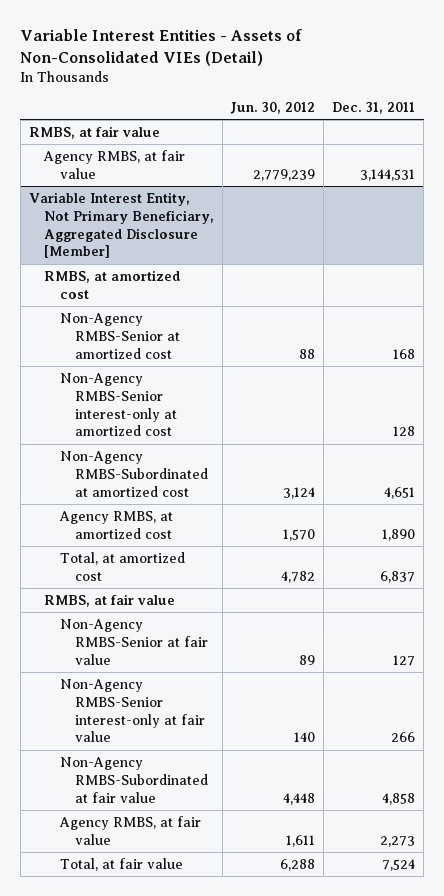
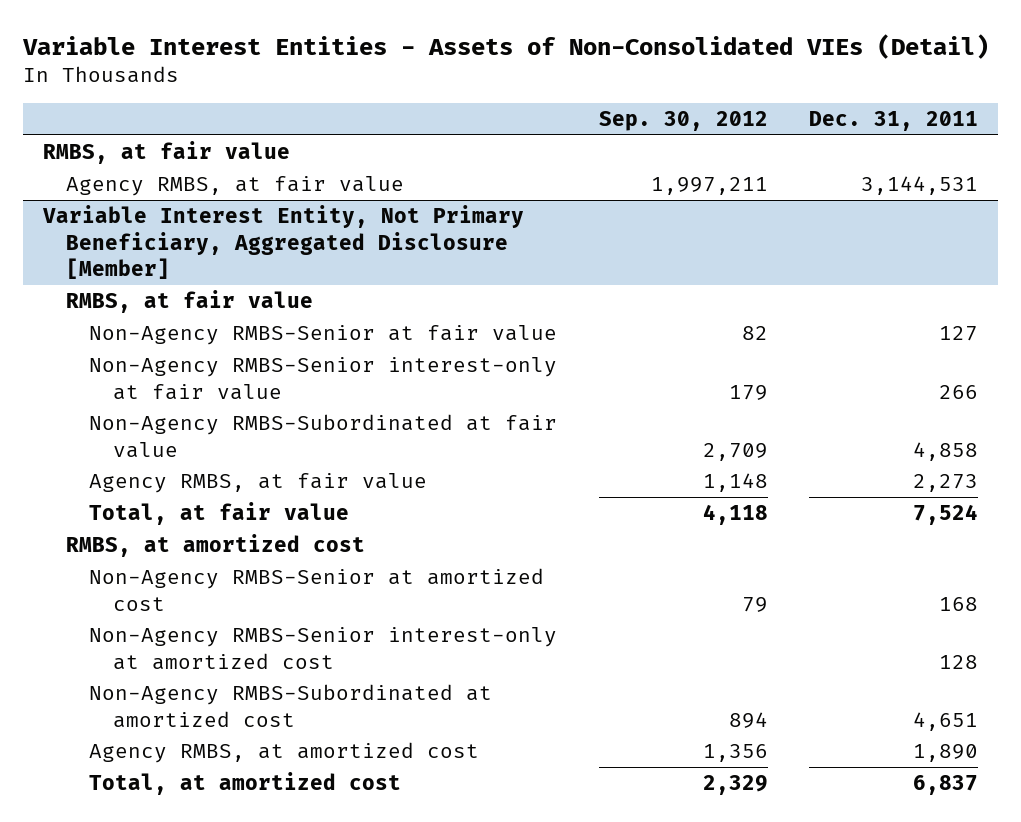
- | Jun. 30, 2012 | Dec. 31, 2011
+ | Sep. 30, 2012 | Dec. 31, 2011
@ Variable Interest Entity, Not Primary Beneficiary, Aggregated Disclosure [Member]
moved down: RMBS, at amortized cost
moved down: Non-Agency RMBS-Senior at amortized cost | 79 | 168
moved down: Non-Agency RMBS-Senior interest-only at amortized cost | | 128
moved down: Non-Agency RMBS-Subordinated at amortized cost | 894 | 4,651
moved down: Agency RMBS, at amortized cost | 1,356 | 1,890
moved down: Total, at amortized cost | 2,329 | 6,837

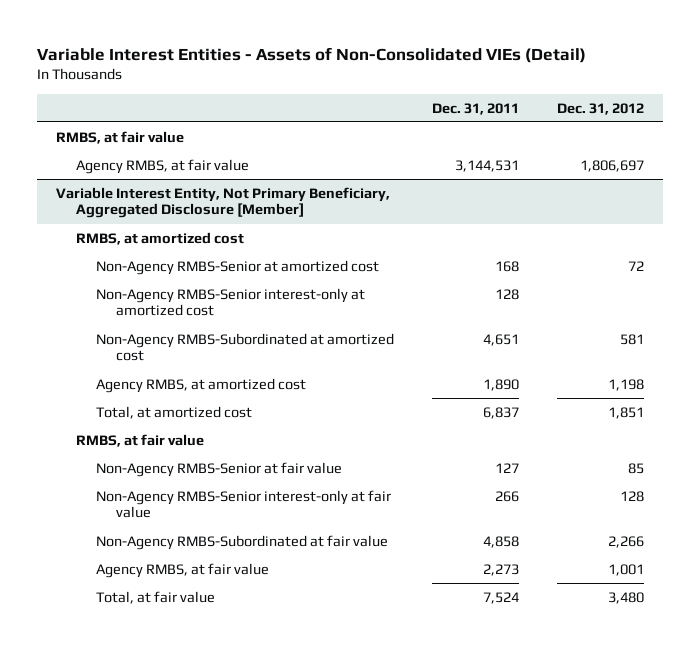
- | Sep. 30, 2012 | Dec. 31, 2011
+ | Dec. 31, 2011 | Dec. 31, 2012
@ Variable Interest Entity, Not Primary Beneficiary, Aggregated Disclosure [Member]
moved down: RMBS, at fair value
moved down: Non-Agency RMBS-Senior at fair value | 127 | 85
moved down: Non-Agency RMBS-Senior interest-only at fair value | 266 | 128
moved down: Non-Agency RMBS-Subordinated at fair value | 4,858 | 2,266
moved down: Agency RMBS, at fair value | 2,273 | 1,001
moved down: Total, at fair value | 7,524 | 3,480

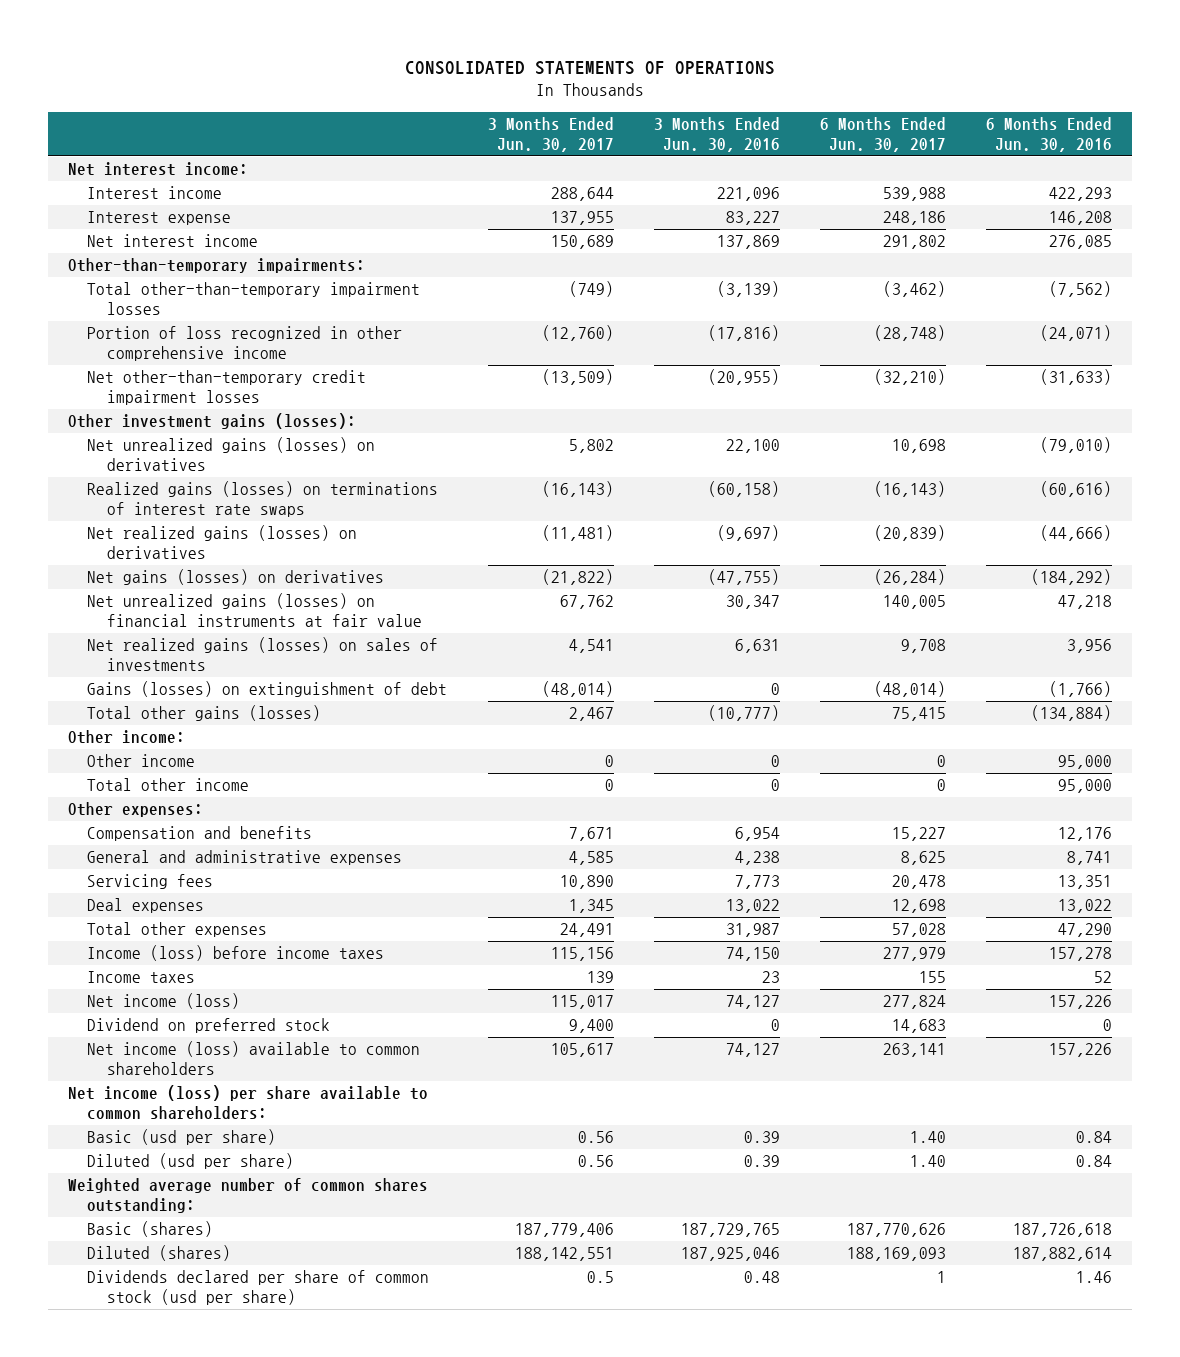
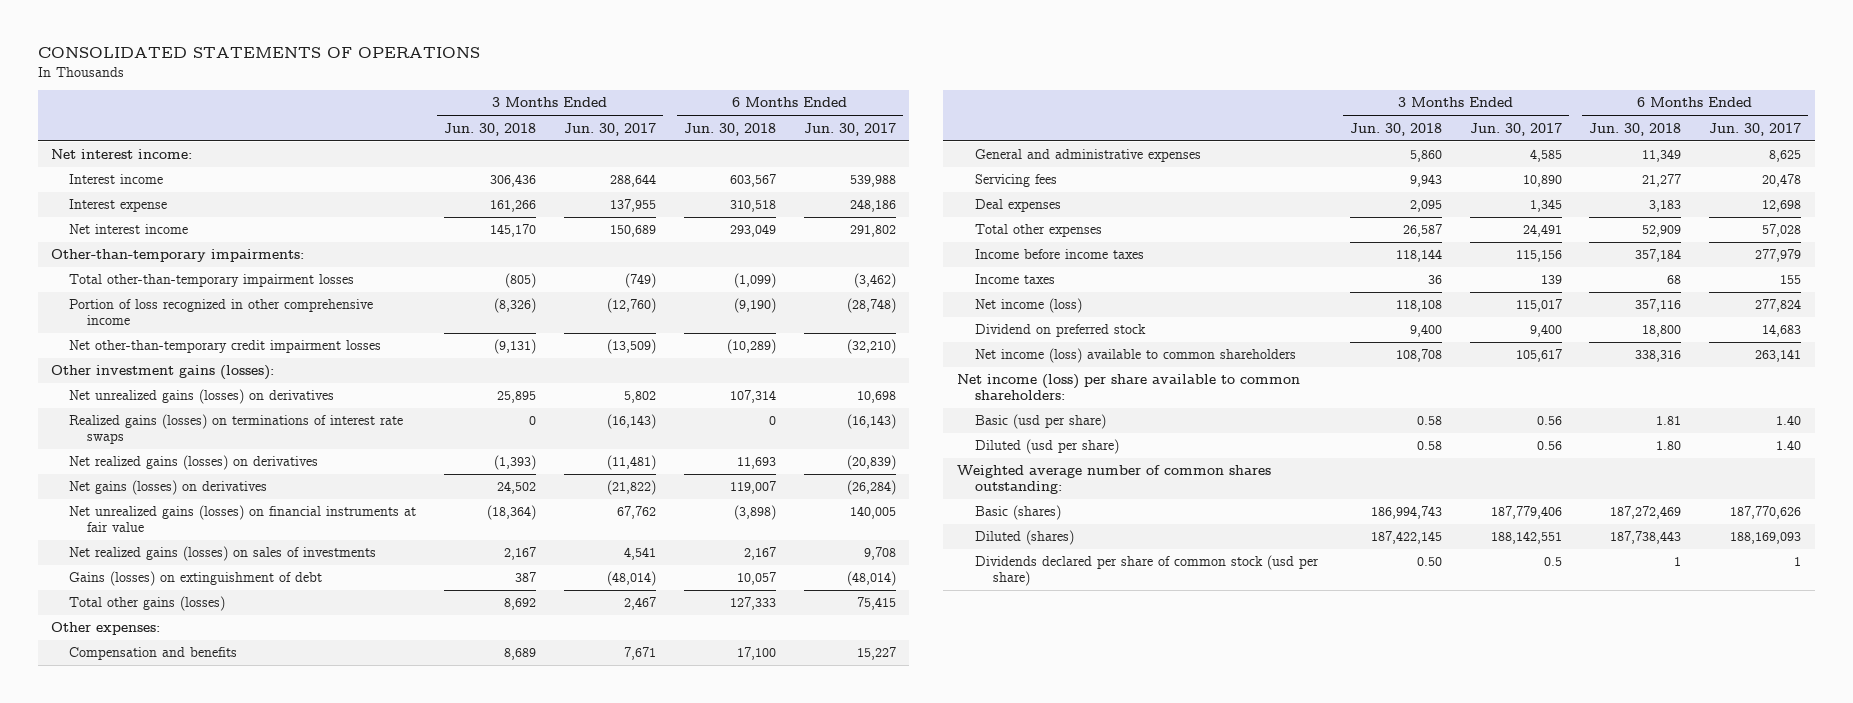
- | 3 Months Ended Jun. 30, 2017 | 3 Months Ended Jun. 30, 2016 | 6 Months Ended Jun. 30, 2017 | 6 Months Ended Jun. 30, 2016
+ | 3 Months Ended Jun. 30, 2018 | 3 Months Ended Jun. 30, 2017 | 6 Months Ended Jun. 30, 2018 | 6 Months Ended Jun. 30, 2017
- Other income:
- Other income | 0 | 0 | 0 | 95,000
- Total other income | 0 | 0 | 0 | 95,000
- Income (loss) before income taxes | 115,156 | 74,150 | 277,979 | 157,278
+ Income before income taxes | 118,144 | 115,156 | 357,184 | 277,979

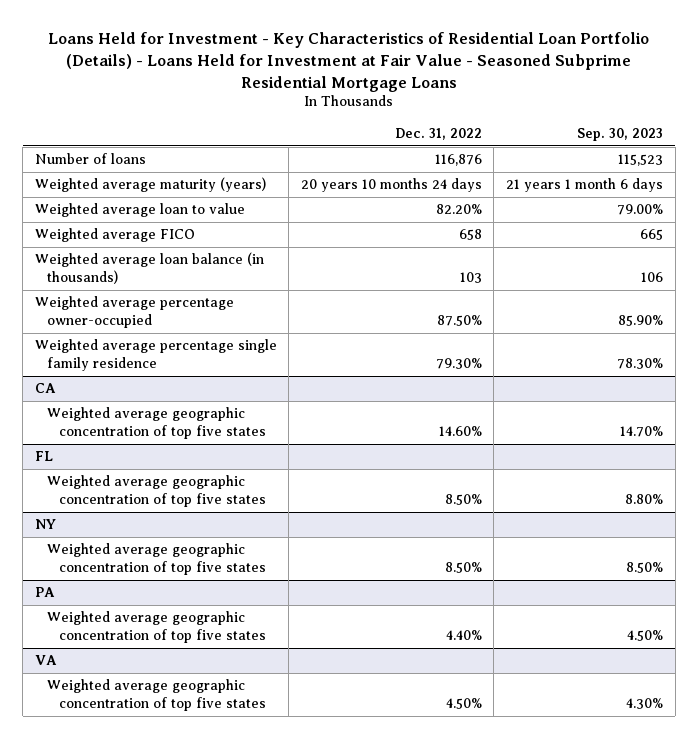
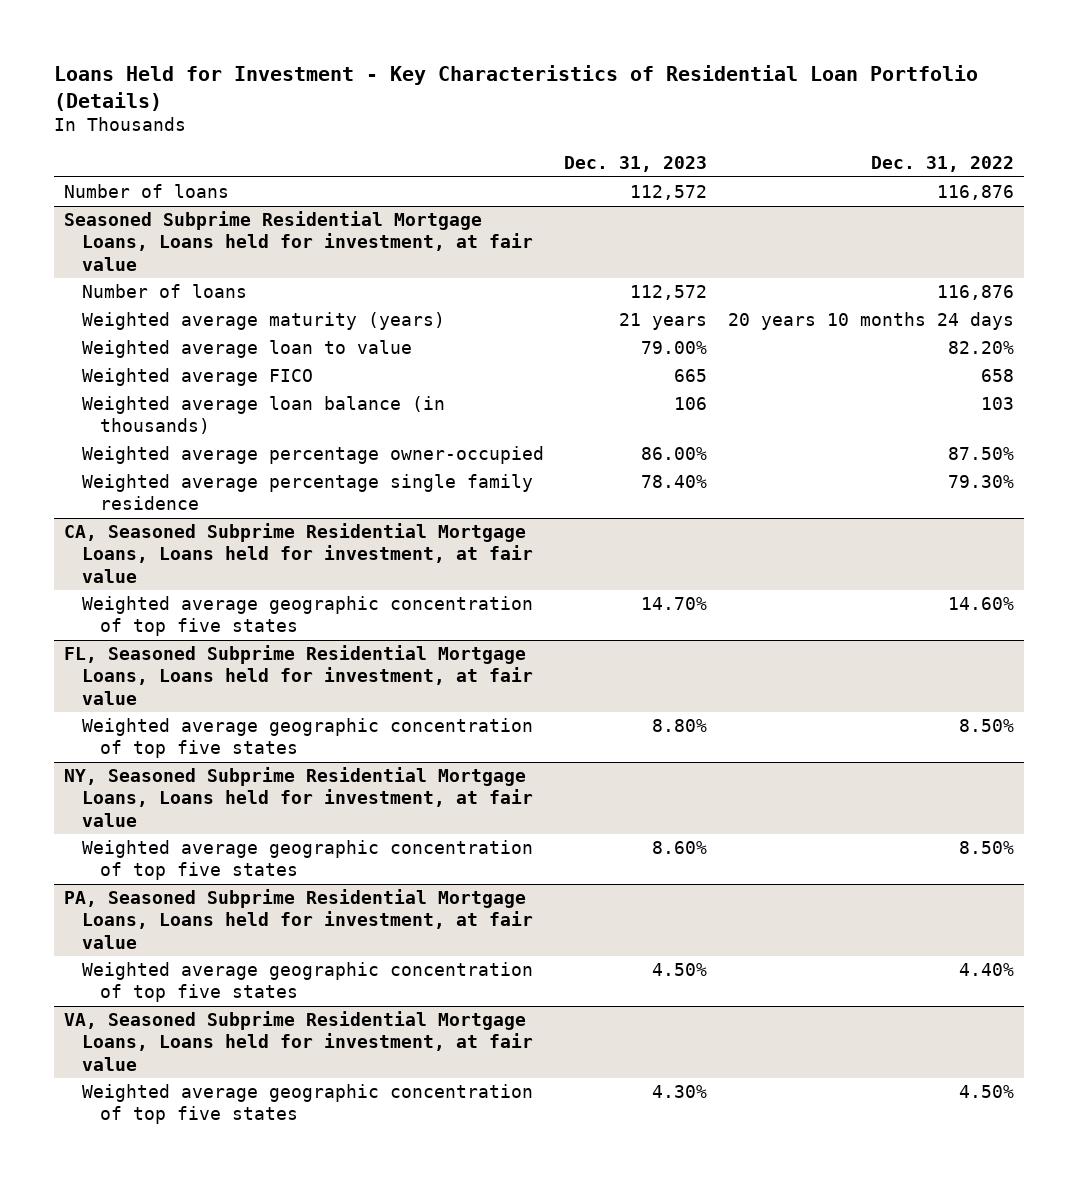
- Loans Held for Investment - Key Characteristics of Residential Loan Portfolio (Details) - Loans Held for Investment at Fair Value - Seasoned Subprime Residential Mortgage Loans
+ Loans Held for Investment - Key Characteristics of Residential Loan Portfolio (Details)
- | Dec. 31, 2022 | Sep. 30, 2023
+ | Dec. 31, 2023 | Dec. 31, 2022
+ Seasoned Subprime Residential Mortgage Loans, Loans held for investment, at fair value
+ Number of loans | 112,572 | 116,876
- CA
+ CA, Seasoned Subprime Residential Mortgage Loans, Loans held for investment, at fair value
- FL
+ FL, Seasoned Subprime Residential Mortgage Loans, Loans held for investment, at fair value
- NY
+ NY, Seasoned Subprime Residential Mortgage Loans, Loans held for investment, at fair value
- PA
+ PA, Seasoned Subprime Residential Mortgage Loans, Loans held for investment, at fair value
- VA
+ VA, Seasoned Subprime Residential Mortgage Loans, Loans held for investment, at fair value

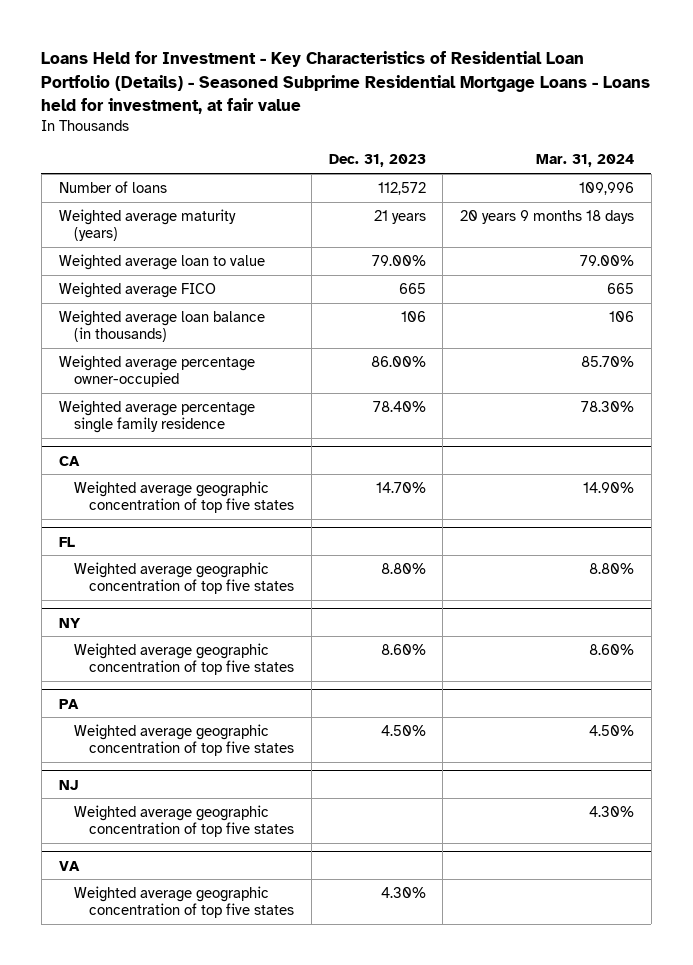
- Loans Held for Investment - Key Characteristics of Residential Loan Portfolio (Details)
+ Loans Held for Investment - Key Characteristics of Residential Loan Portfolio (Details) - Seasoned Subprime Residential Mortgage Loans - Loans held for investment, at fair value
- | Dec. 31, 2023 | Dec. 31, 2022
+ | Dec. 31, 2023 | Mar. 31, 2024
- Seasoned Subprime Residential Mortgage Loans, Loans held for investment, at fair value
- Number of loans | 112,572 | 116,876
- CA, Seasoned Subprime Residential Mortgage Loans, Loans held for investment, at fair value
+ CA
- FL, Seasoned Subprime Residential Mortgage Loans, Loans held for investment, at fair value
+ FL
- NY, Seasoned Subprime Residential Mortgage Loans, Loans held for investment, at fair value
+ NY
- PA, Seasoned Subprime Residential Mortgage Loans, Loans held for investment, at fair value
+ PA
- VA, Seasoned Subprime Residential Mortgage Loans, Loans held for investment, at fair value
+ NJ
+ Weighted average geographic concentration of top five states | | 4.30%
+ VA

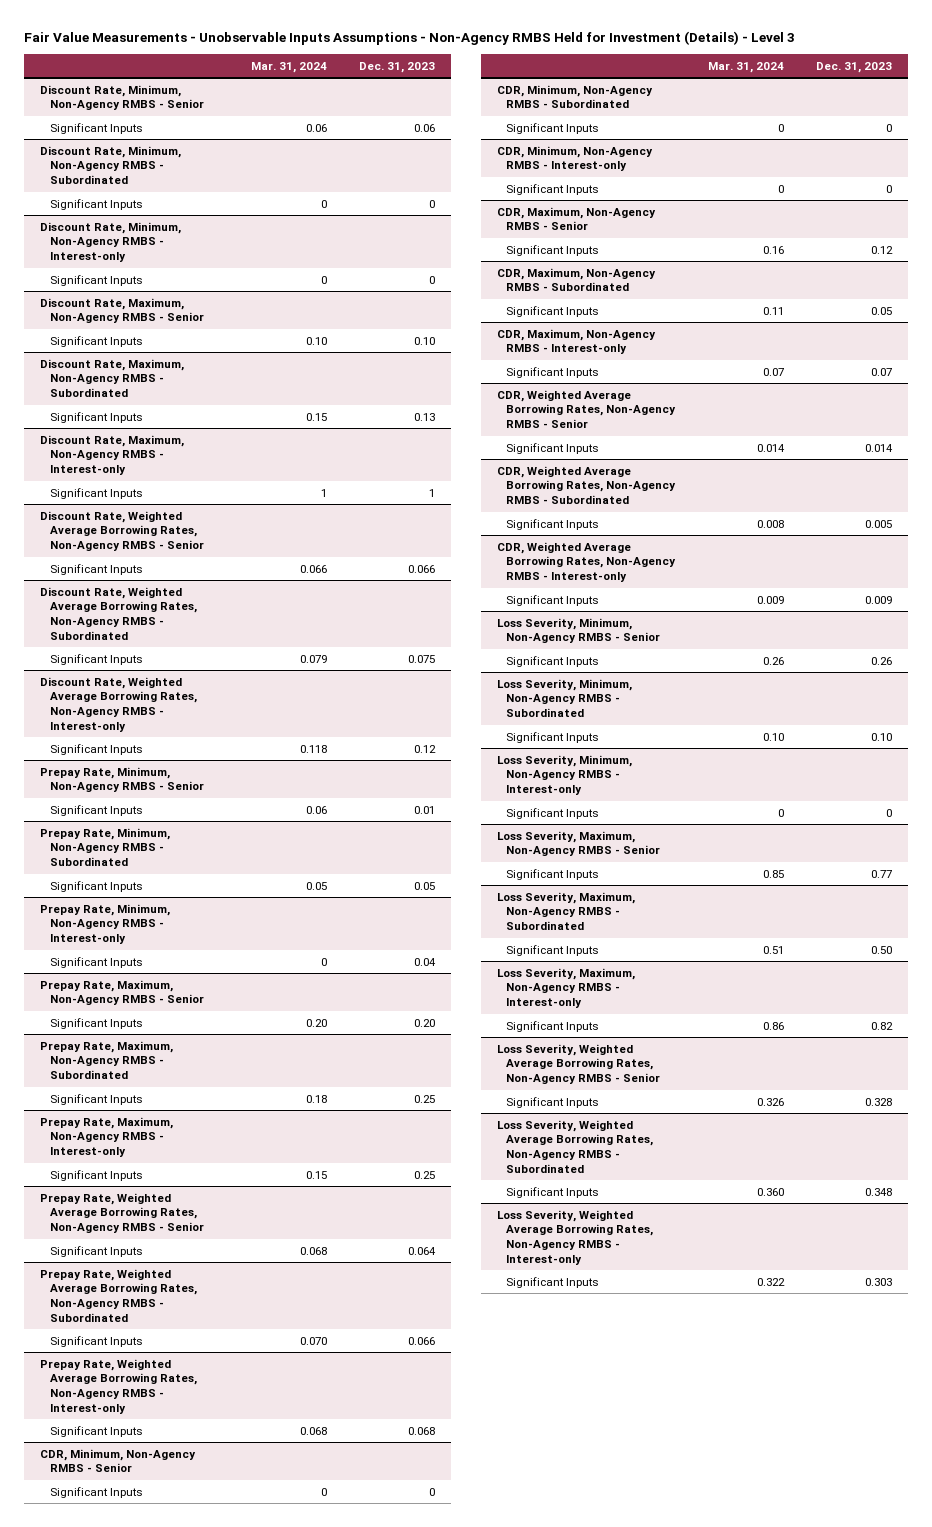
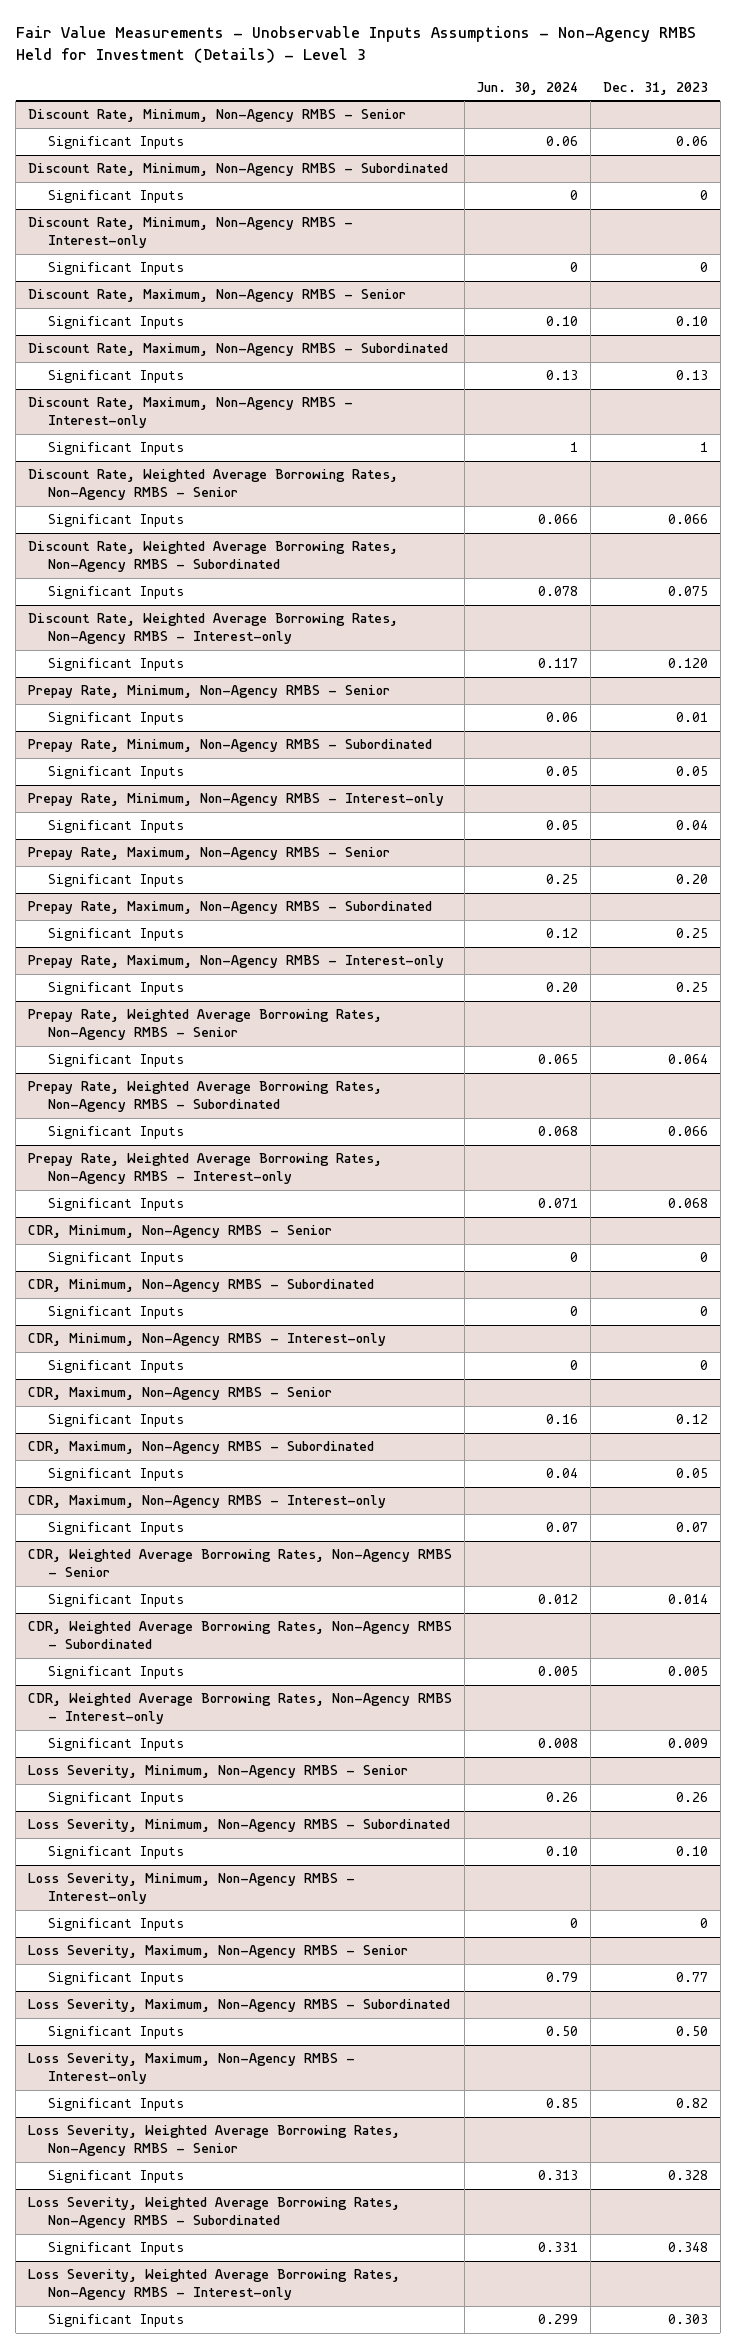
- | Mar. 31, 2024 | Dec. 31, 2023
+ | Jun. 30, 2024 | Dec. 31, 2023
@ Discount Rate, Weighted Average Borrowing Rates, Non-Agency RMBS - Interest-only
- Significant Inputs | 0.118 | 0.12
+ Significant Inputs | 0.117 | 0.120

